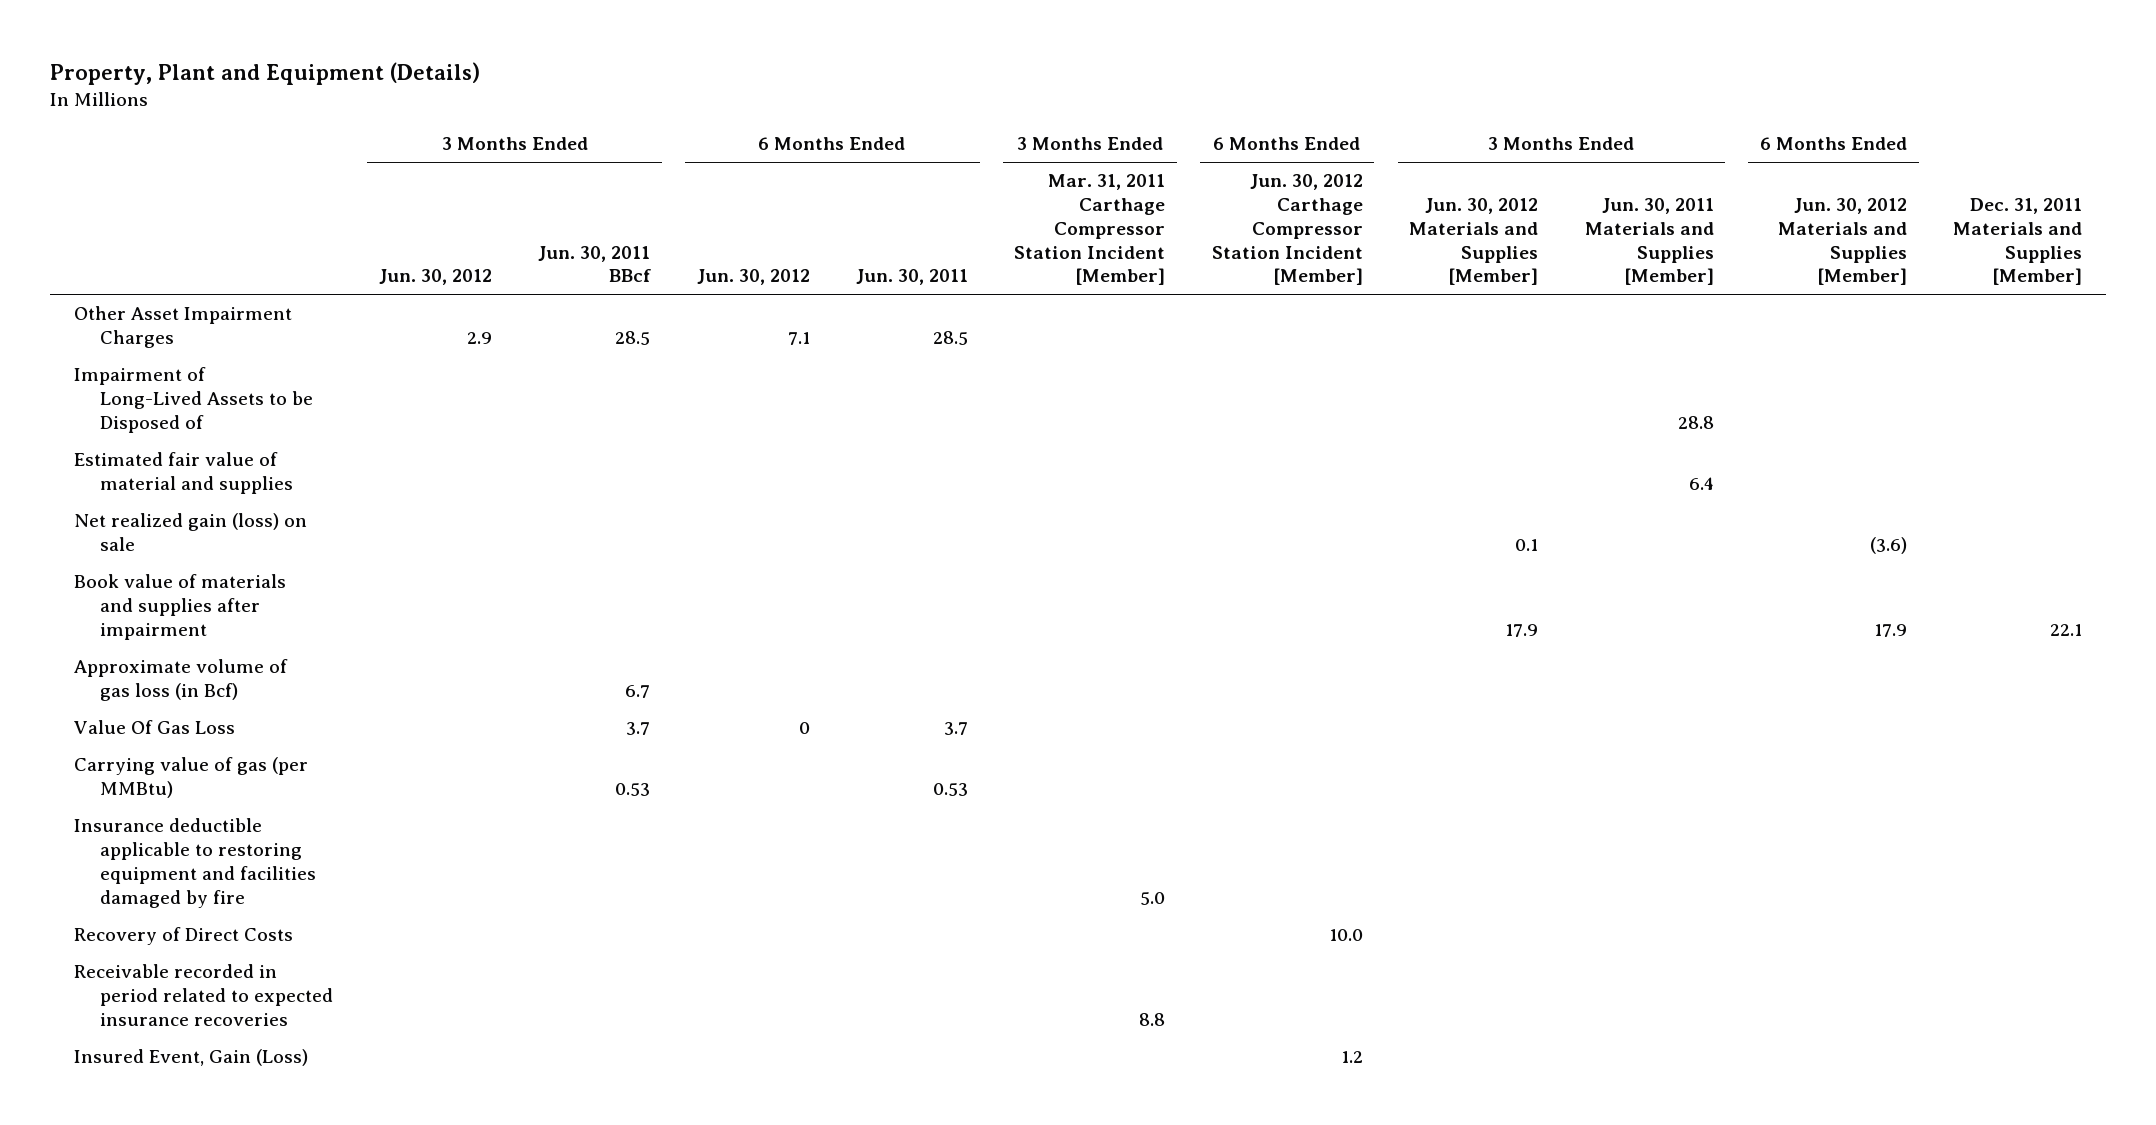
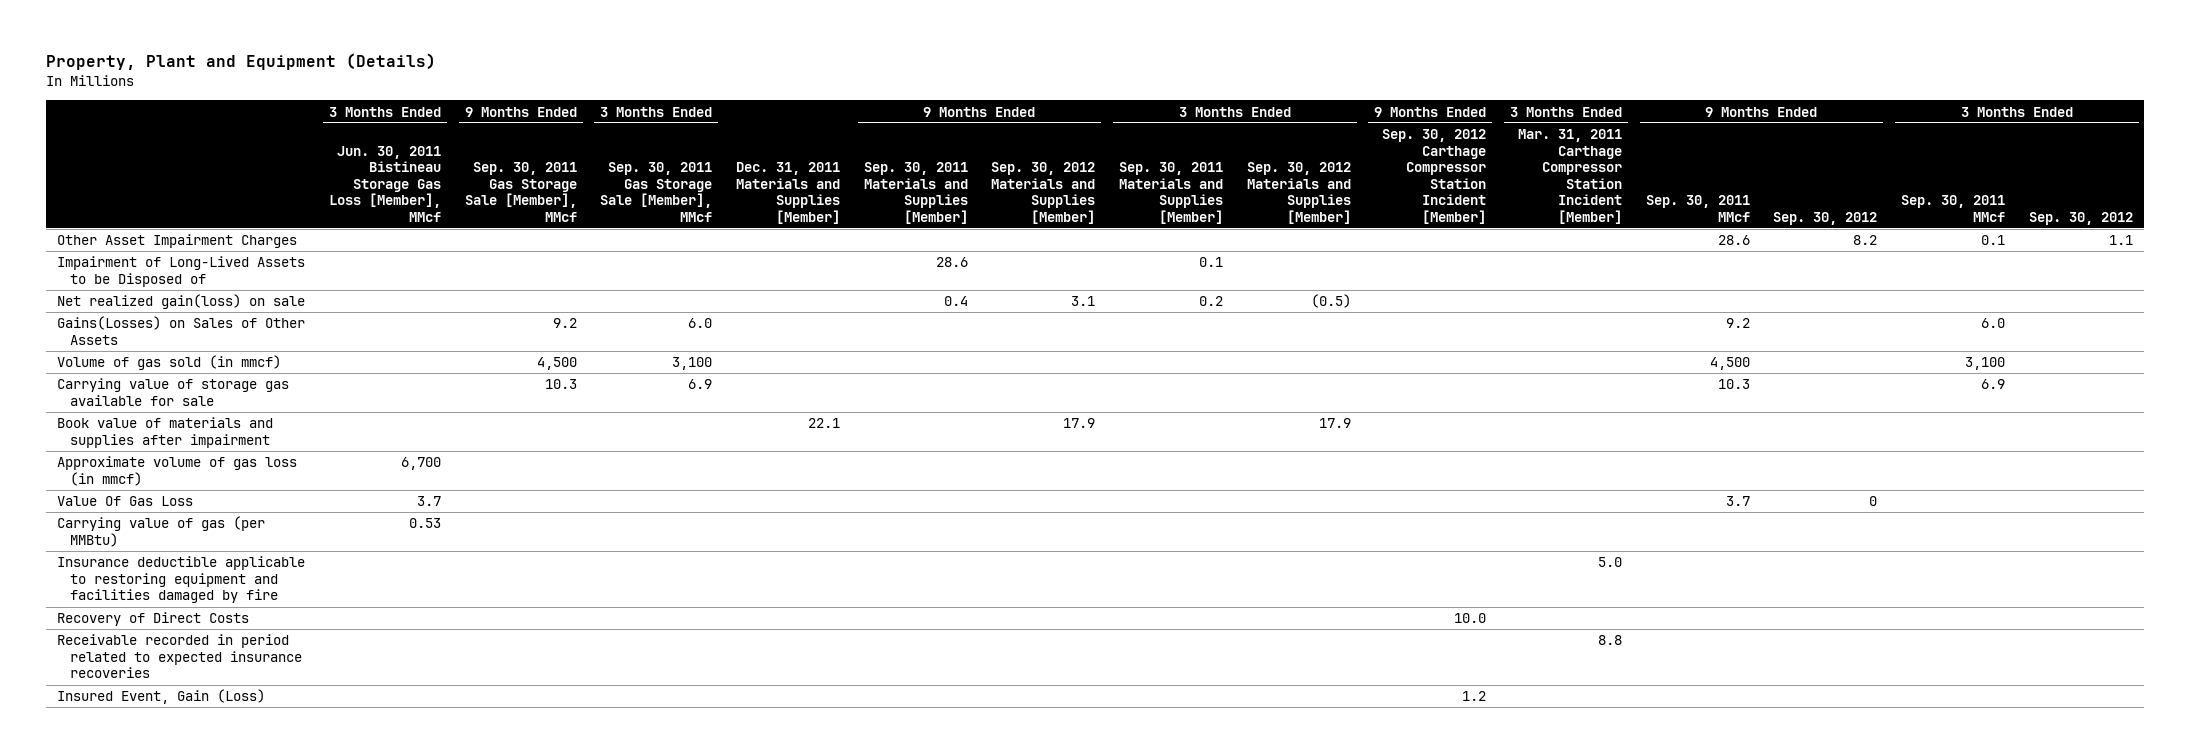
- | 3 Months Ended Jun. 30, 2012 | 3 Months Ended Jun. 30, 2011 BBcf | 6 Months Ended Jun. 30, 2012 | 6 Months Ended Jun. 30, 2011 | 3 Months Ended Mar. 31, 2011 Carthage Compressor Station Incident [Member] | 6 Months Ended Jun. 30, 2012 Carthage Compressor Station Incident [Member] | 3 Months Ended Jun. 30, 2012 Materials and Supplies [Member] | 3 Months Ended Jun. 30, 2011 Materials and Supplies [Member] | 6 Months Ended Jun. 30, 2012 Materials and Supplies [Member] | Dec. 31, 2011 Materials and Supplies [Member]
+ | 3 Months Ended Jun. 30, 2011 Bistineau Storage Gas Loss [Member], MMcf | 9 Months Ended Sep. 30, 2011 Gas Storage Sale [Member], MMcf | 3 Months Ended Sep. 30, 2011 Gas Storage Sale [Member], MMcf | Dec. 31, 2011 Materials and Supplies [Member] | 9 Months Ended Sep. 30, 2011 Materials and Supplies [Member] | 9 Months Ended Sep. 30, 2012 Materials and Supplies [Member] | 3 Months Ended Sep. 30, 2011 Materials and Supplies [Member] | 3 Months Ended Sep. 30, 2012 Materials and Supplies [Member] | 9 Months Ended Sep. 30, 2012 Carthage Compressor Station Incident [Member] | 3 Months Ended Mar. 31, 2011 Carthage Compressor Station Incident [Member] | 9 Months Ended Sep. 30, 2011 MMcf | 9 Months Ended Sep. 30, 2012 | 3 Months Ended Sep. 30, 2011 MMcf | 3 Months Ended Sep. 30, 2012
- Estimated fair value of material and supplies | | | | | | | | 6.4 | |
- Net realized gain (loss) on sale | | | | | | | 0.1 | | (3.6) |
+ Net realized gain(loss) on sale | | | | | 0.4 | 3.1 | 0.2 | (0.5) | | | | | |
+ Gains(Losses) on Sales of Other Assets | | 9.2 | 6.0 | | | | | | | | 9.2 | | 6.0 |
+ Volume of gas sold (in mmcf) | | 4,500 | 3,100 | | | | | | | | 4,500 | | 3,100 |
+ Carrying value of storage gas available for sale | | 10.3 | 6.9 | | | | | | | | 10.3 | | 6.9 |
- Approximate volume of gas loss (in Bcf) | | 6.7 | | | | | | | |
+ Approximate volume of gas loss (in mmcf) | 6,700 | | | | | | | | | | | | |

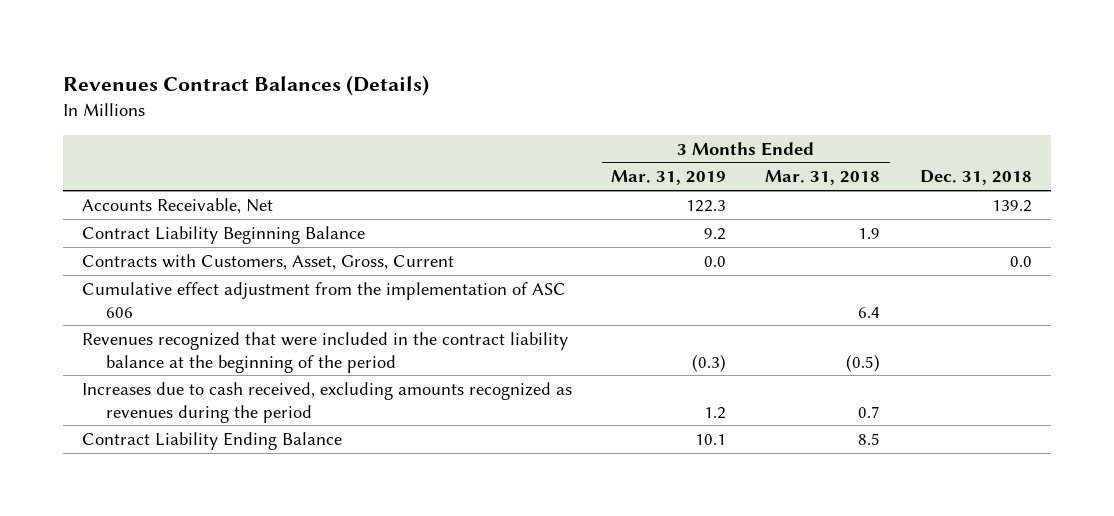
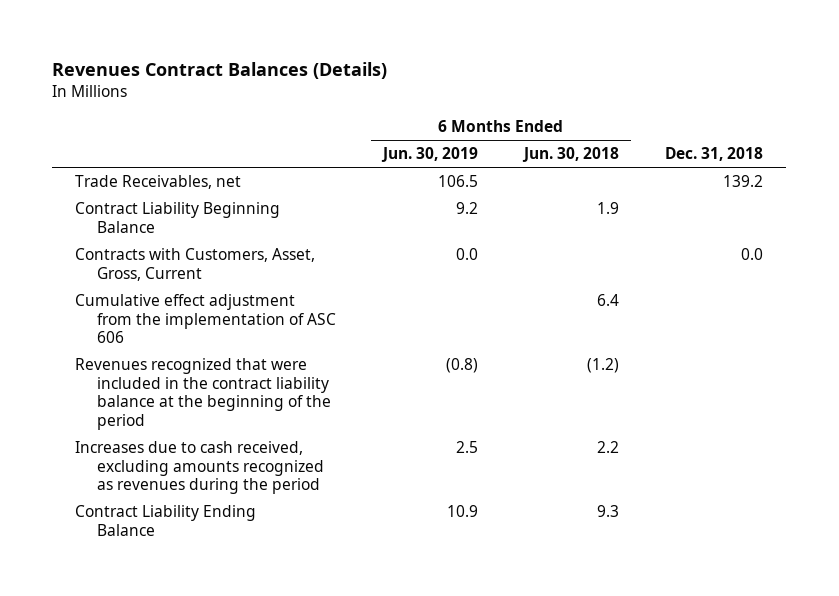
- | 3 Months Ended Mar. 31, 2019 | 3 Months Ended Mar. 31, 2018 | Dec. 31, 2018
+ | 6 Months Ended Jun. 30, 2019 | 6 Months Ended Jun. 30, 2018 | Dec. 31, 2018
- Accounts Receivable, Net | 122.3 | | 139.2
+ Trade Receivables, net | 106.5 | | 139.2

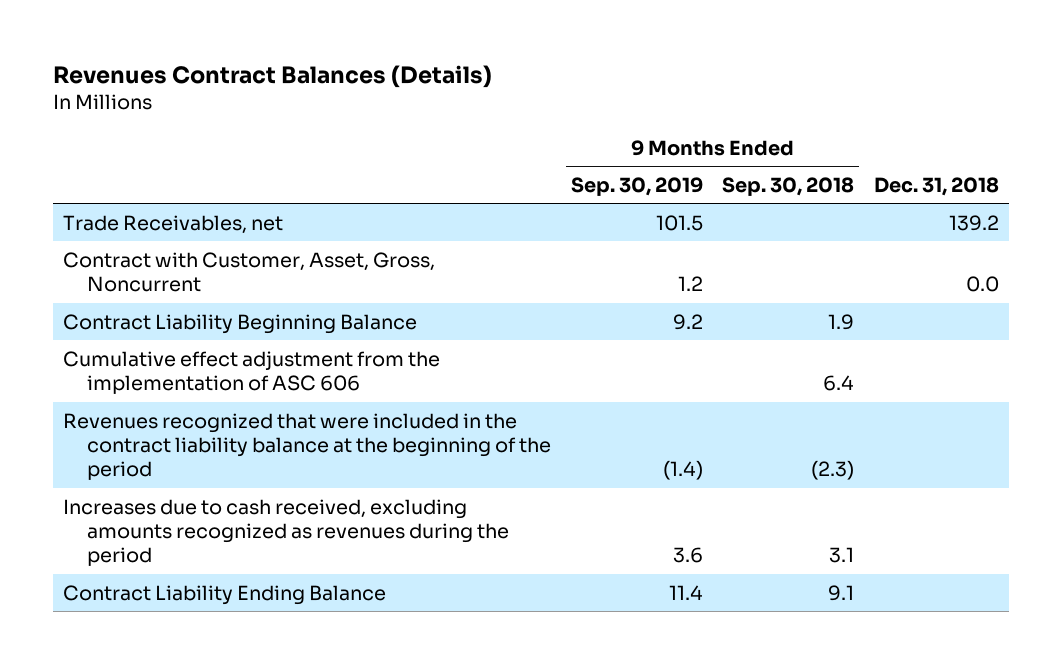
- | 6 Months Ended Jun. 30, 2019 | 6 Months Ended Jun. 30, 2018 | Dec. 31, 2018
+ | 9 Months Ended Sep. 30, 2019 | 9 Months Ended Sep. 30, 2018 | Dec. 31, 2018
+ Contract with Customer, Asset, Gross, Noncurrent | 1.2 | | 0.0
- Contracts with Customers, Asset, Gross, Current | 0.0 | | 0.0

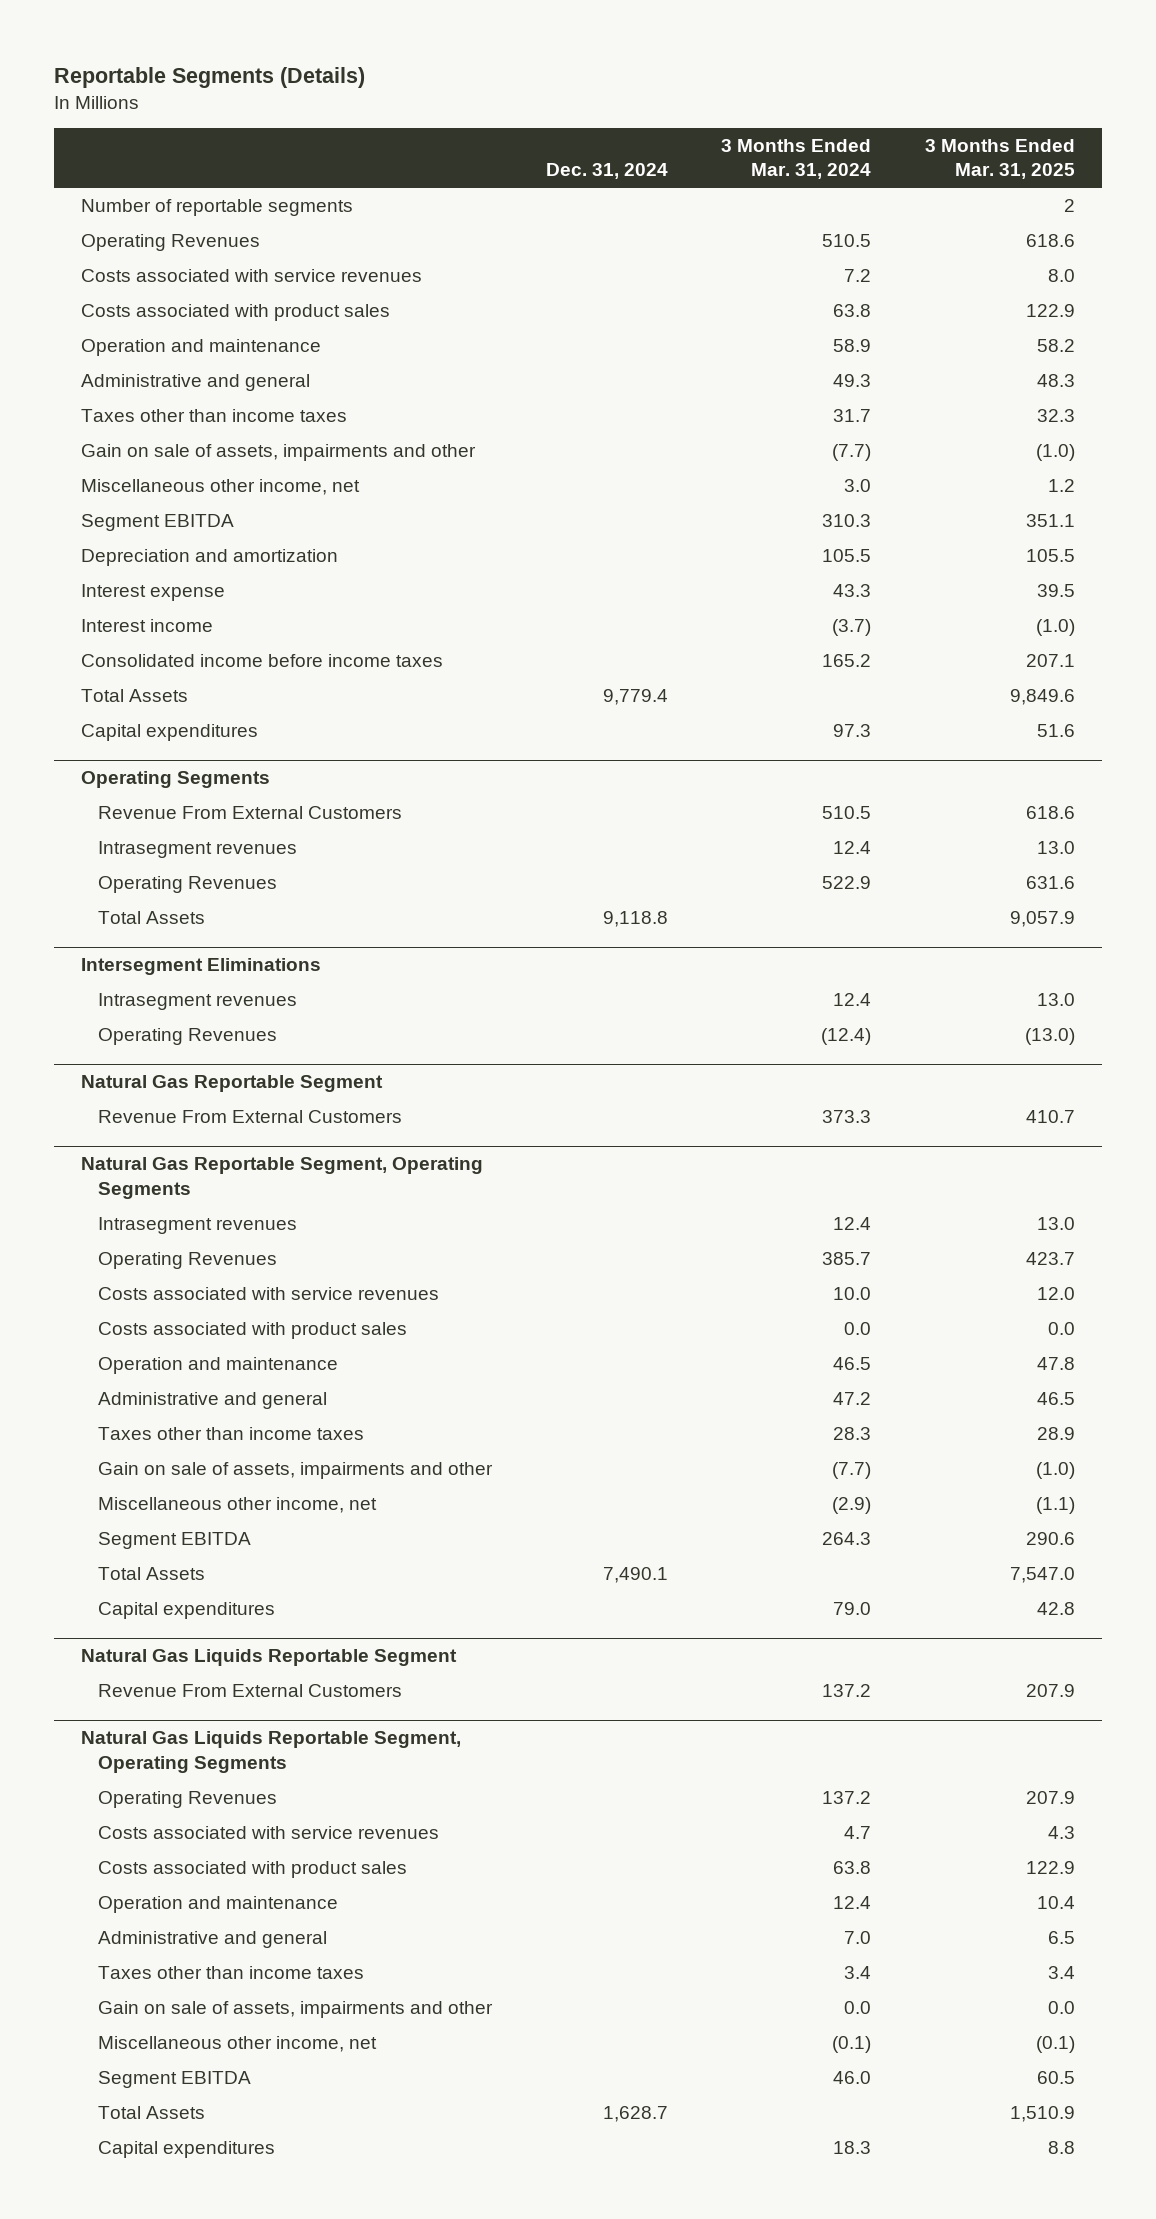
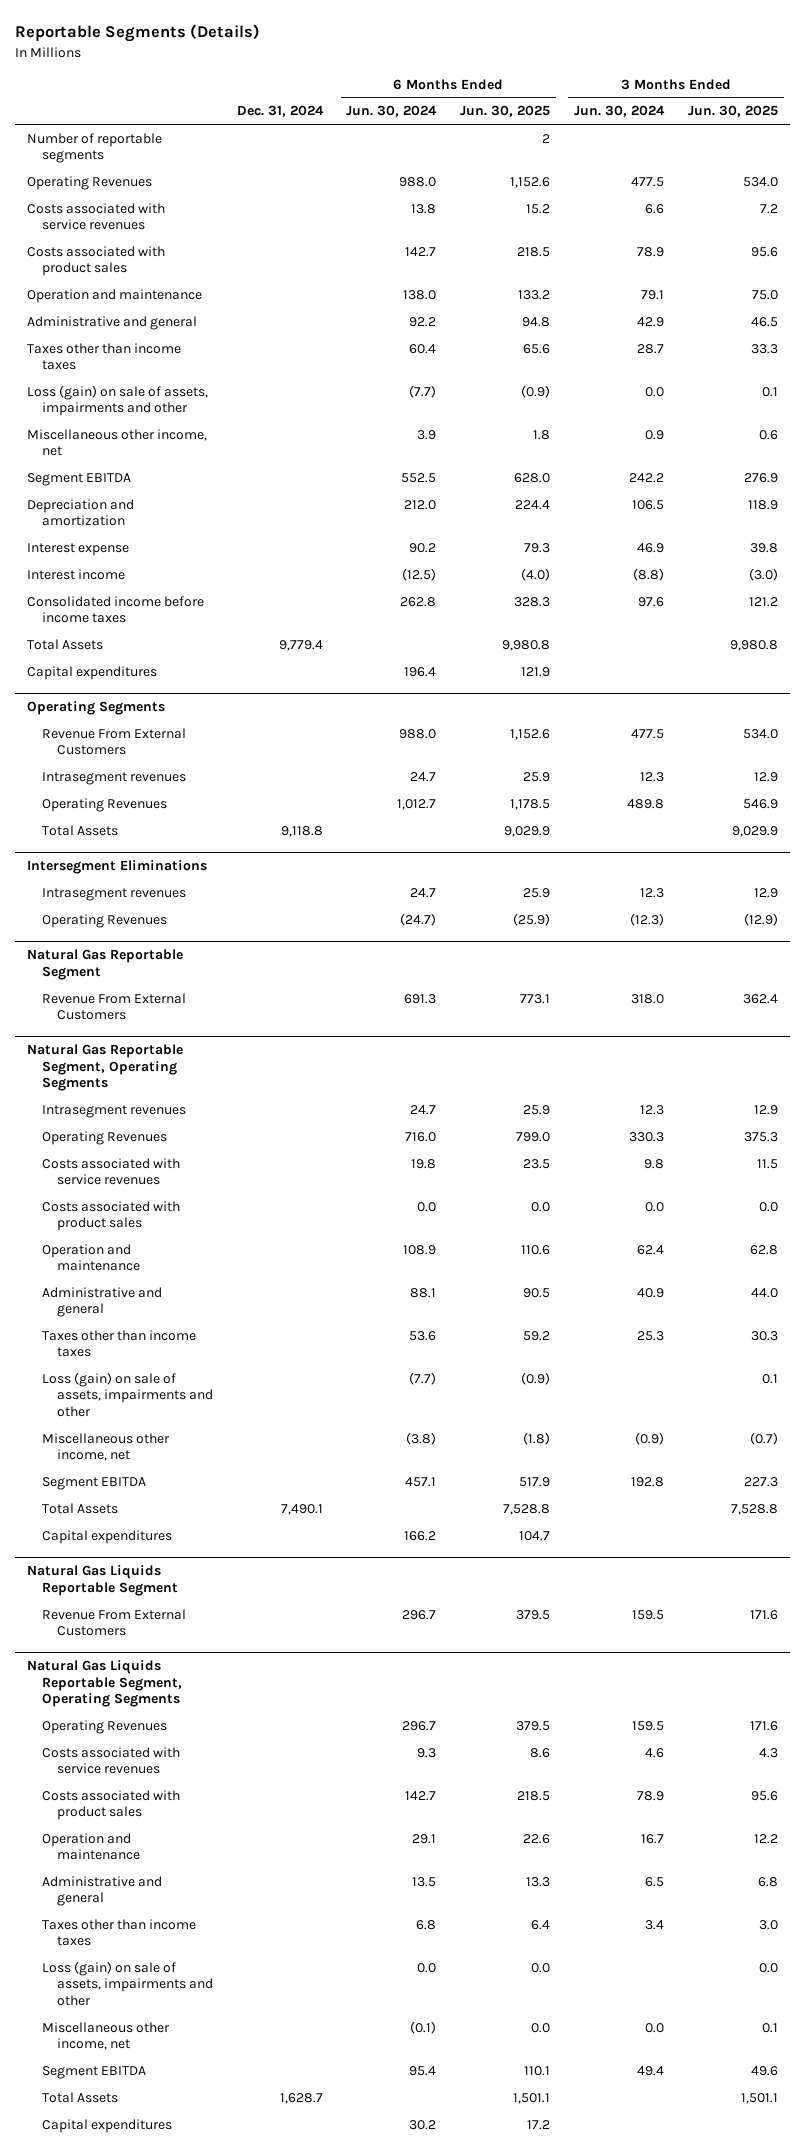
- | Dec. 31, 2024 | 3 Months Ended Mar. 31, 2024 | 3 Months Ended Mar. 31, 2025
+ | Dec. 31, 2024 | 6 Months Ended Jun. 30, 2024 | 6 Months Ended Jun. 30, 2025 | 3 Months Ended Jun. 30, 2024 | 3 Months Ended Jun. 30, 2025
- Gain on sale of assets, impairments and other | | (7.7) | (1.0)
+ Loss (gain) on sale of assets, impairments and other | | (7.7) | (0.9) | 0.0 | 0.1
@ Natural Gas Reportable Segment, Operating Segments
- Gain on sale of assets, impairments and other | | (7.7) | (1.0)
+ Loss (gain) on sale of assets, impairments and other | | (7.7) | (0.9) | | 0.1
@ Natural Gas Liquids Reportable Segment, Operating Segments
- Gain on sale of assets, impairments and other | | 0.0 | 0.0
+ Loss (gain) on sale of assets, impairments and other | | 0.0 | 0.0 | | 0.0

